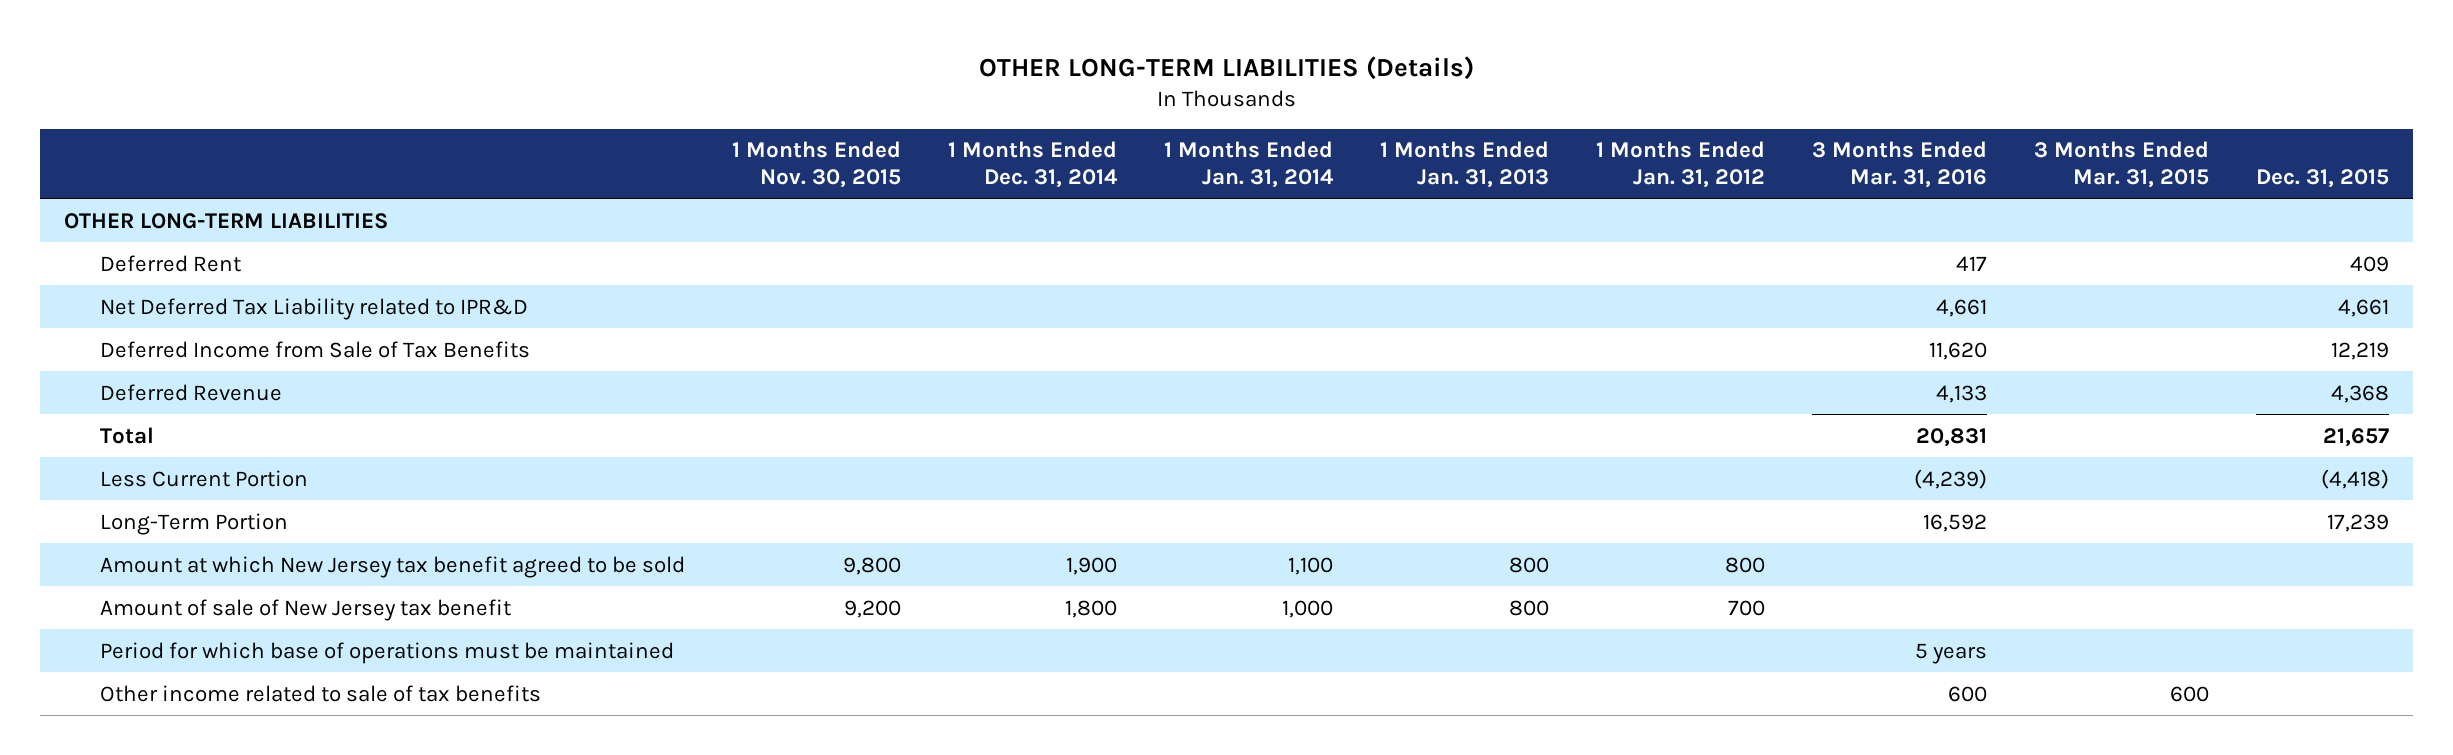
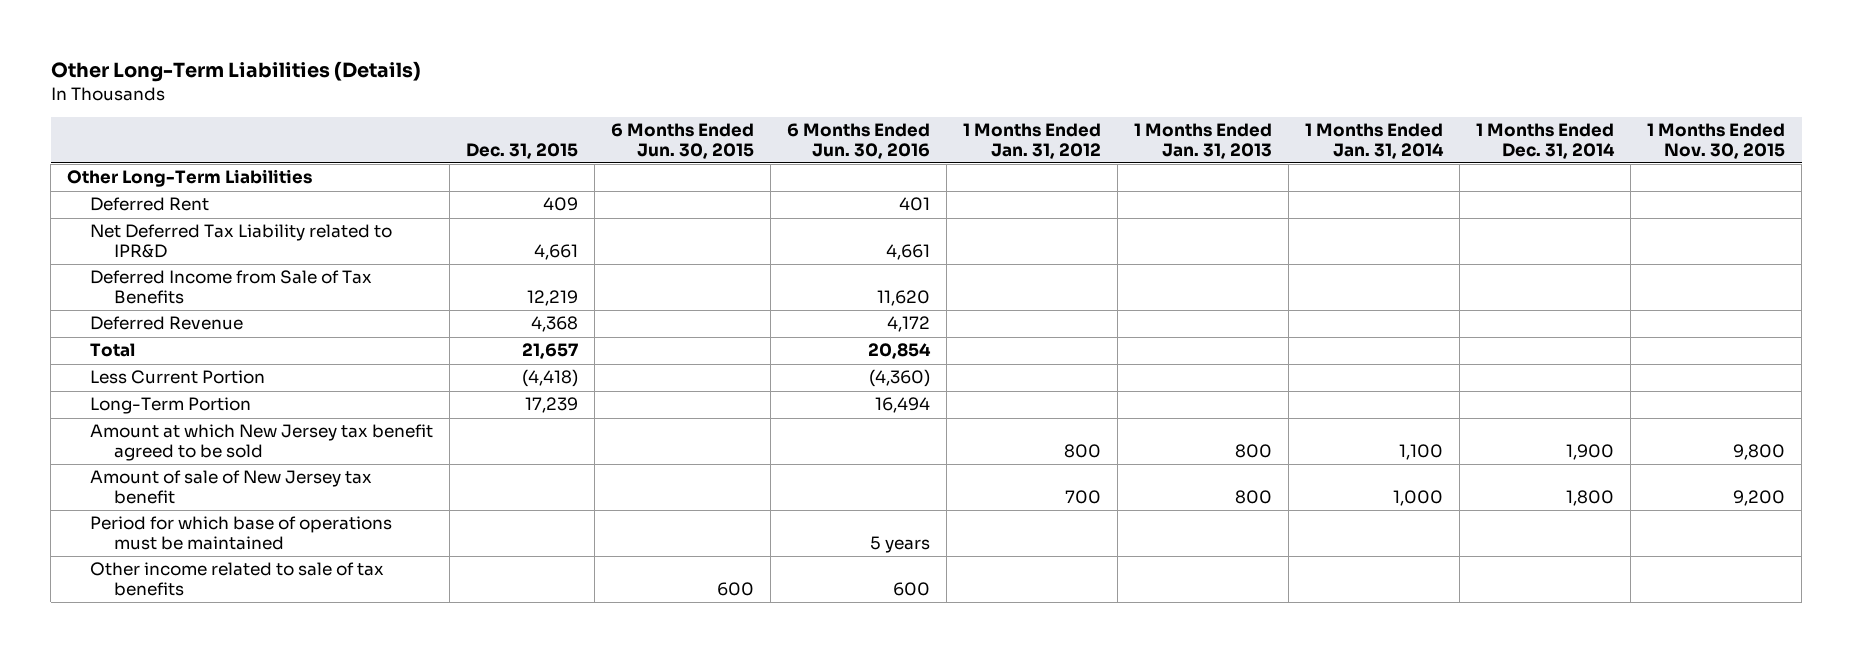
- OTHER LONG-TERM LIABILITIES (Details)
+ Other Long-Term Liabilities (Details)
- | 1 Months Ended Nov. 30, 2015 | 1 Months Ended Dec. 31, 2014 | 1 Months Ended Jan. 31, 2014 | 1 Months Ended Jan. 31, 2013 | 1 Months Ended Jan. 31, 2012 | 3 Months Ended Mar. 31, 2016 | 3 Months Ended Mar. 31, 2015 | Dec. 31, 2015
+ | Dec. 31, 2015 | 6 Months Ended Jun. 30, 2015 | 6 Months Ended Jun. 30, 2016 | 1 Months Ended Jan. 31, 2012 | 1 Months Ended Jan. 31, 2013 | 1 Months Ended Jan. 31, 2014 | 1 Months Ended Dec. 31, 2014 | 1 Months Ended Nov. 30, 2015
- OTHER LONG-TERM LIABILITIES
+ Other Long-Term Liabilities

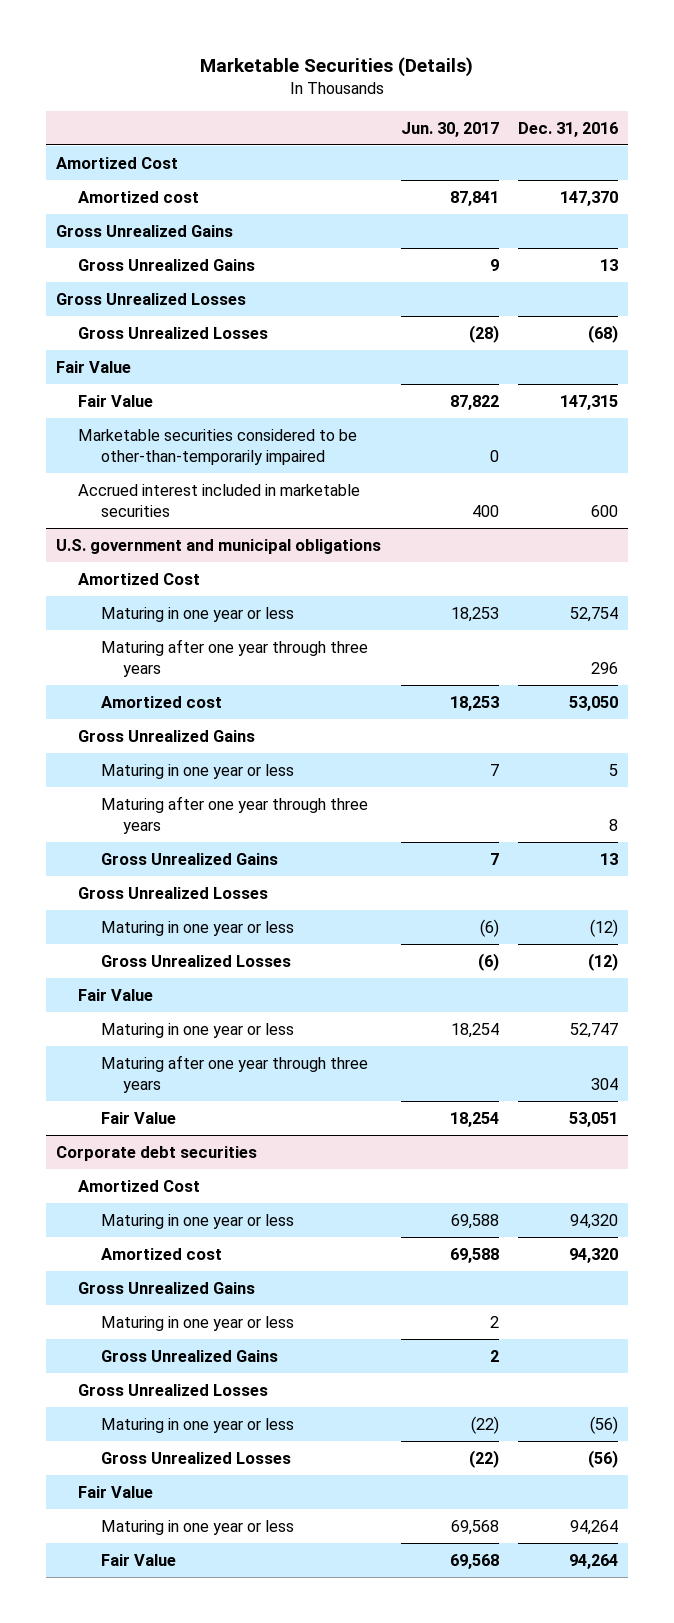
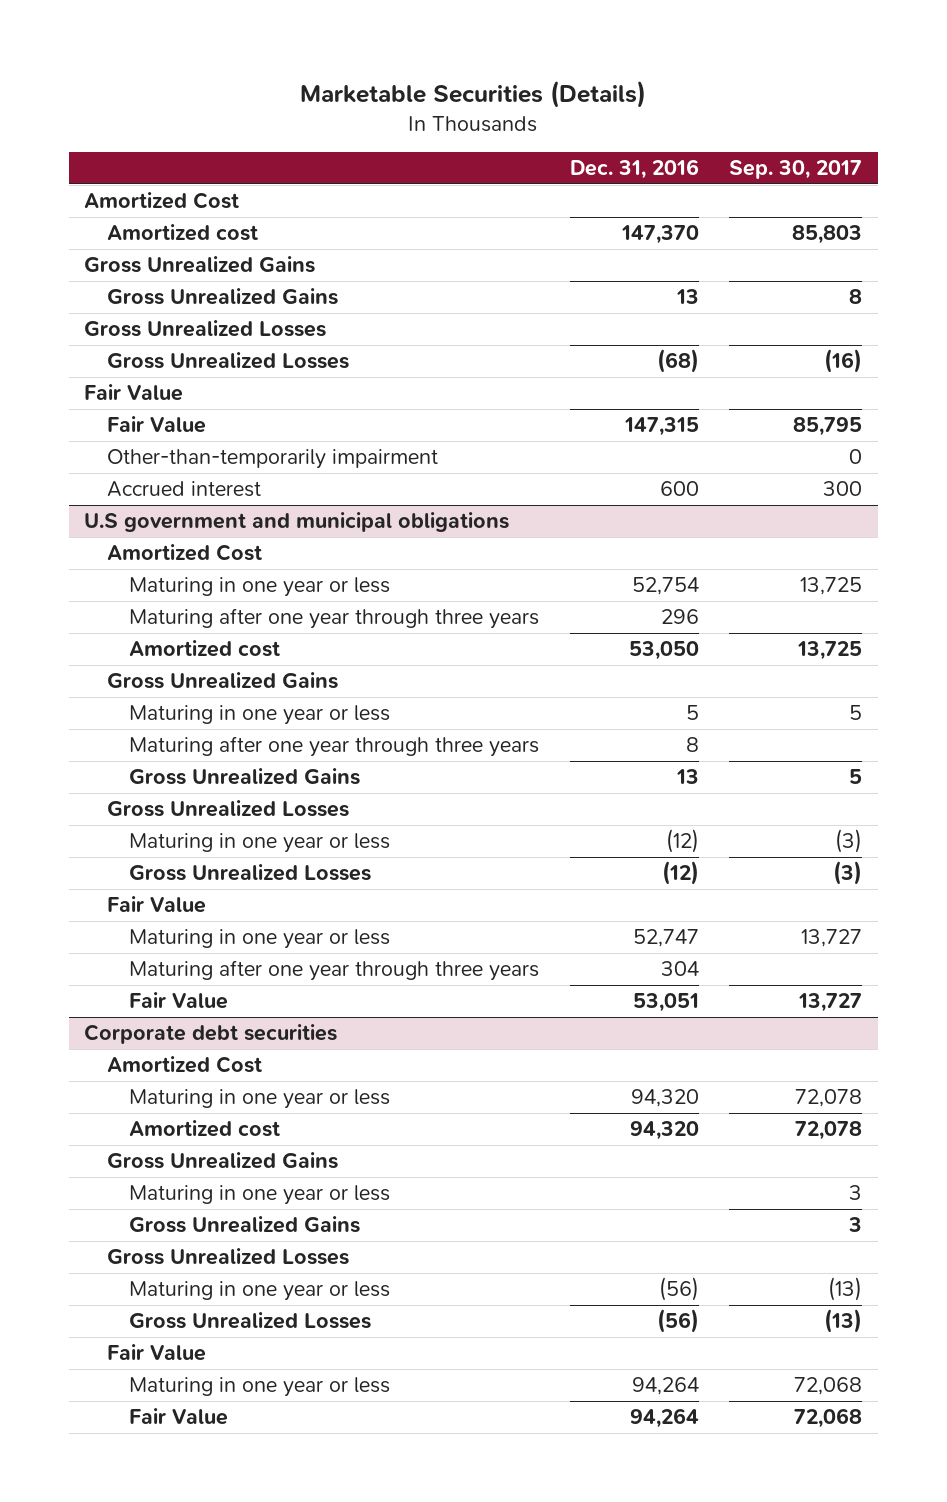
- | Jun. 30, 2017 | Dec. 31, 2016
+ | Dec. 31, 2016 | Sep. 30, 2017
- Marketable securities considered to be other-than-temporarily impaired | 0 |
- Accrued interest included in marketable securities | 400 | 600
- U.S. government and municipal obligations
+ Other-than-temporarily impairment | | 0
+ Accrued interest | 600 | 300
+ U.S government and municipal obligations

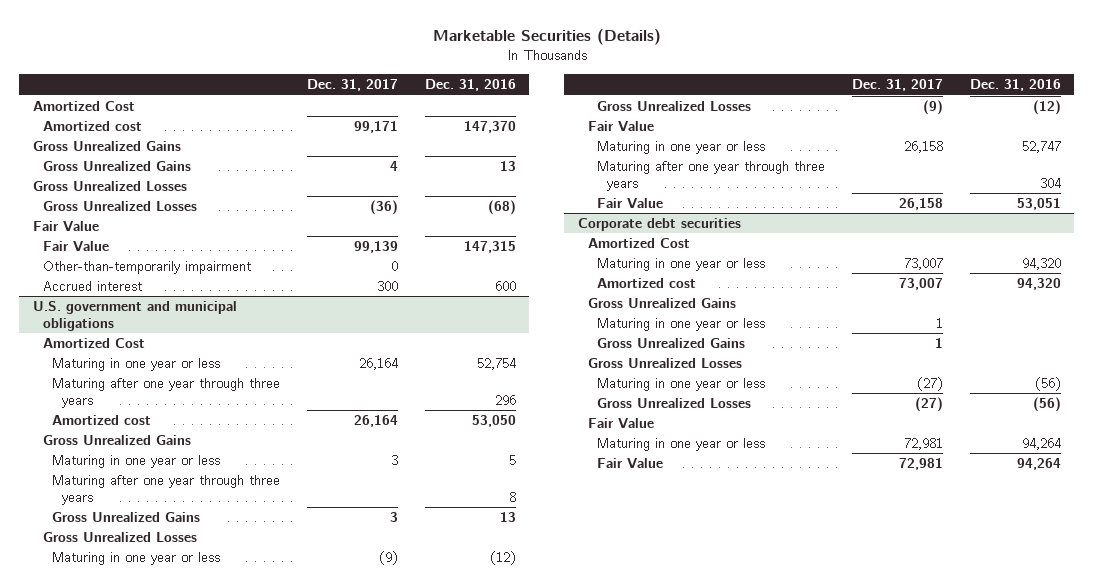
- | Dec. 31, 2016 | Sep. 30, 2017
+ | Dec. 31, 2017 | Dec. 31, 2016
- U.S government and municipal obligations
+ U.S. government and municipal obligations

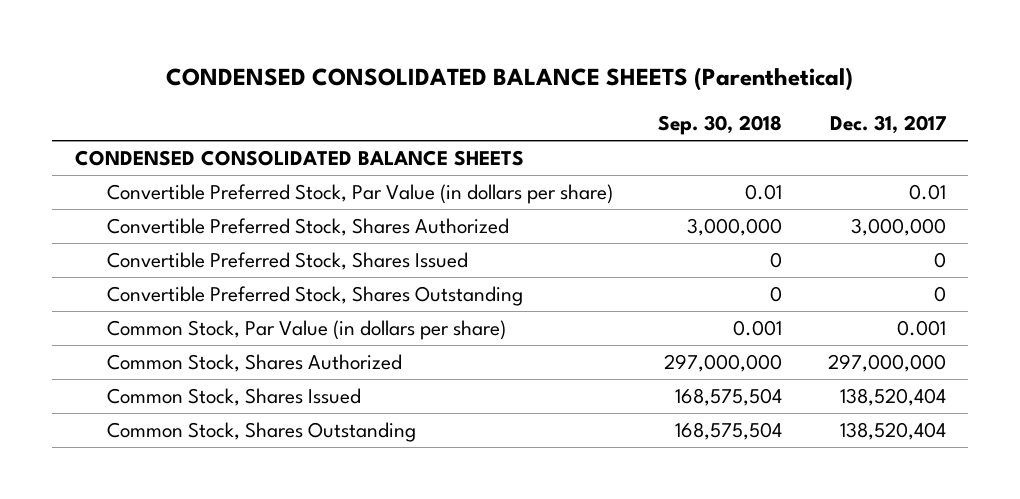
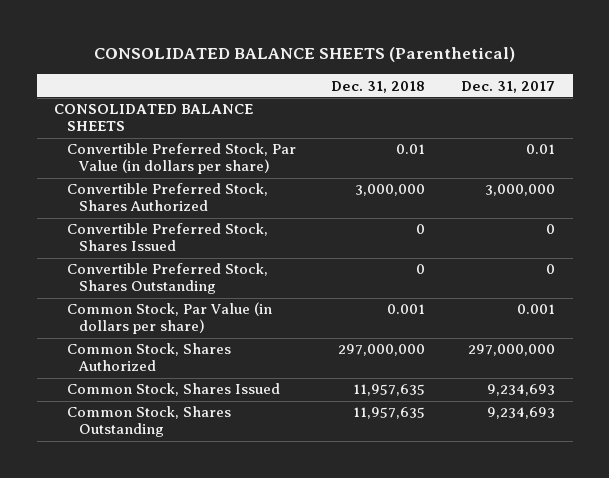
- CONDENSED CONSOLIDATED BALANCE SHEETS (Parenthetical)
+ CONSOLIDATED BALANCE SHEETS (Parenthetical)
- | Sep. 30, 2018 | Dec. 31, 2017
+ | Dec. 31, 2018 | Dec. 31, 2017
- CONDENSED CONSOLIDATED BALANCE SHEETS
+ CONSOLIDATED BALANCE SHEETS
- Common Stock, Shares Issued | 168,575,504 | 138,520,404
- Common Stock, Shares Outstanding | 168,575,504 | 138,520,404
+ Common Stock, Shares Issued | 11,957,635 | 9,234,693
+ Common Stock, Shares Outstanding | 11,957,635 | 9,234,693

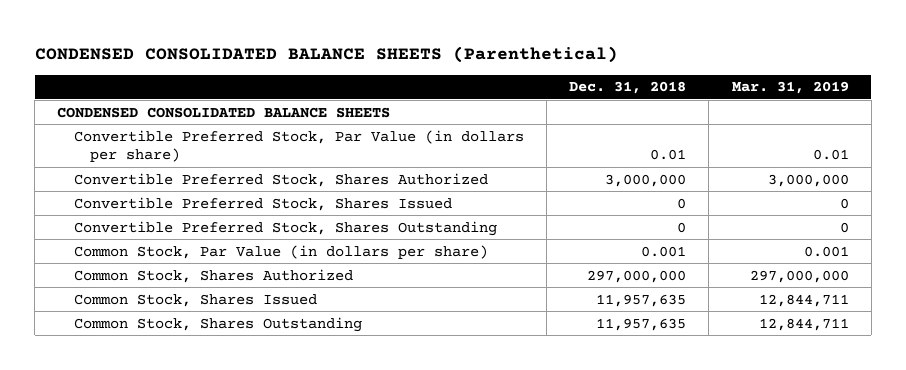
- CONSOLIDATED BALANCE SHEETS (Parenthetical)
+ CONDENSED CONSOLIDATED BALANCE SHEETS (Parenthetical)
- | Dec. 31, 2018 | Dec. 31, 2017
+ | Dec. 31, 2018 | Mar. 31, 2019
- CONSOLIDATED BALANCE SHEETS
+ CONDENSED CONSOLIDATED BALANCE SHEETS

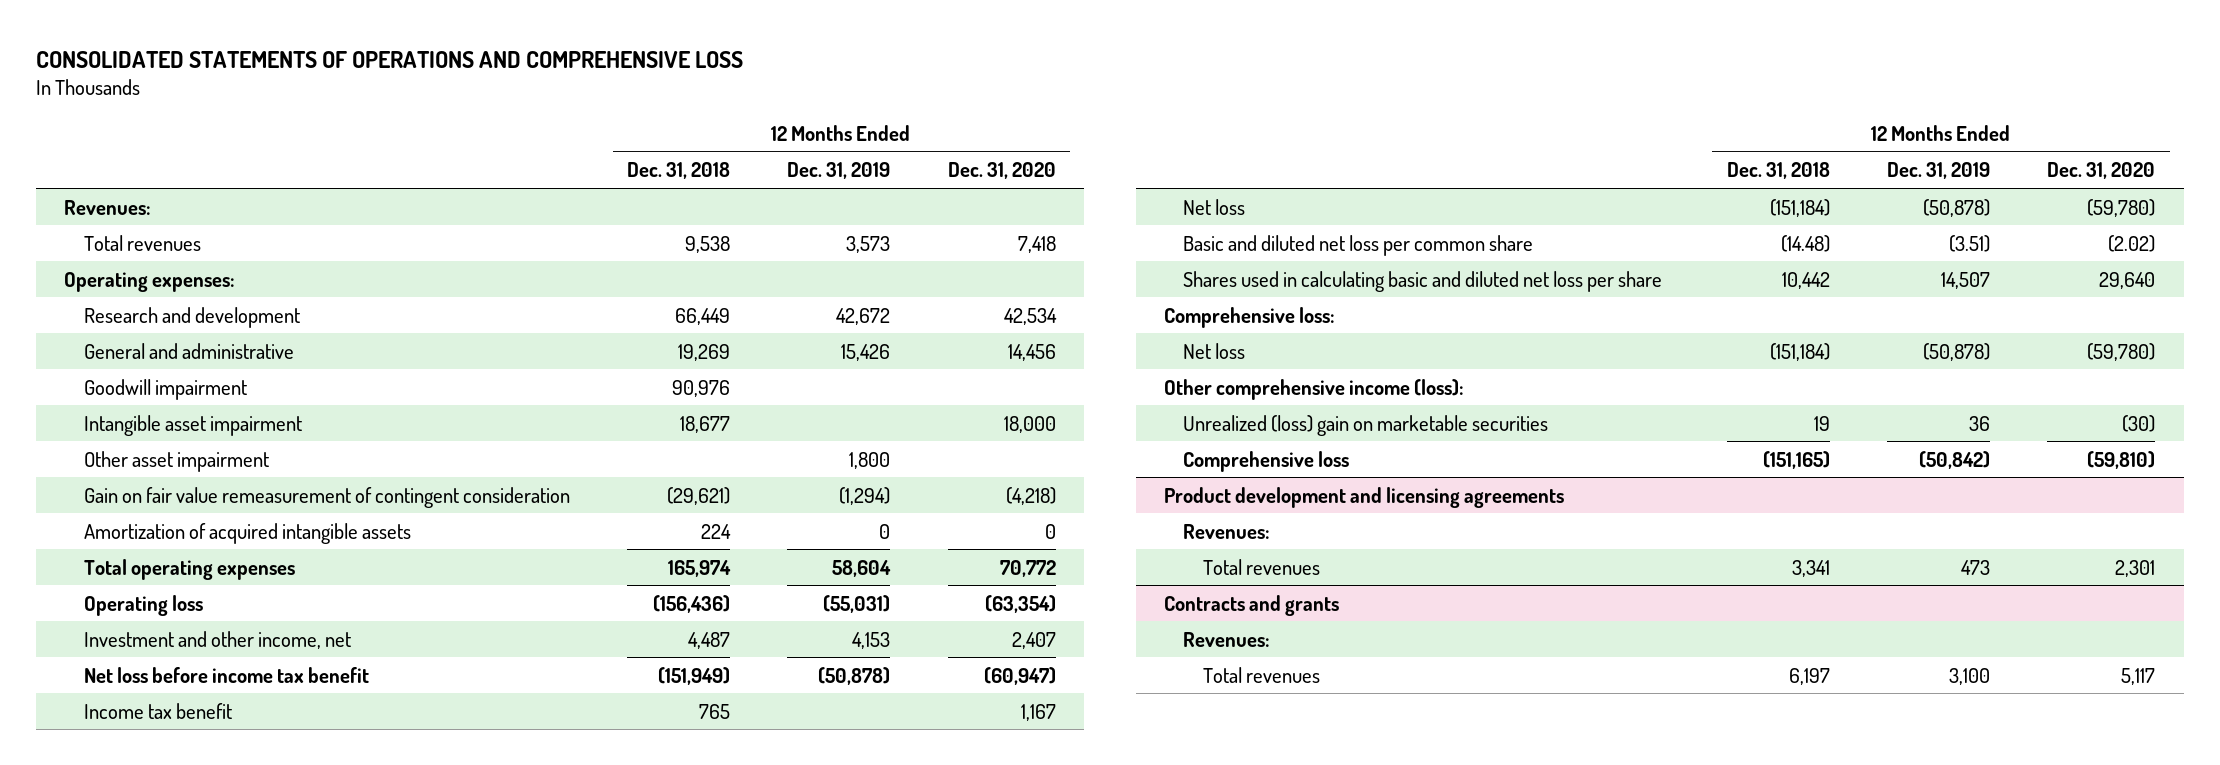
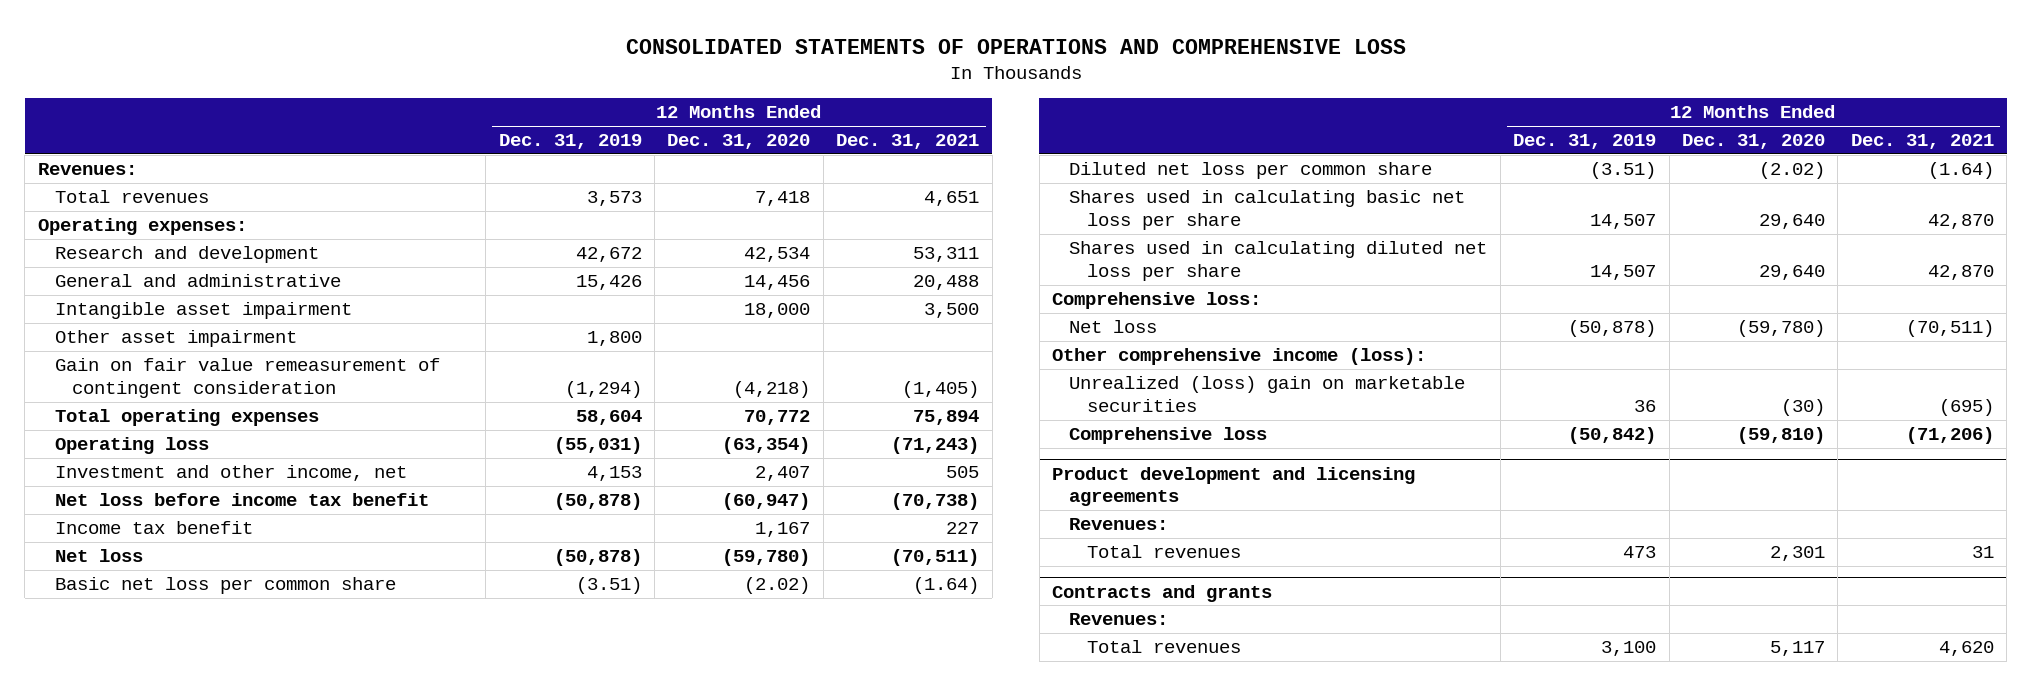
- | 12 Months Ended Dec. 31, 2018 | 12 Months Ended Dec. 31, 2019 | 12 Months Ended Dec. 31, 2020
+ | 12 Months Ended Dec. 31, 2019 | 12 Months Ended Dec. 31, 2020 | 12 Months Ended Dec. 31, 2021
- Goodwill impairment | 90,976 | |
- Amortization of acquired intangible assets | 224 | 0 | 0
- Basic and diluted net loss per common share | (14.48) | (3.51) | (2.02)
- Shares used in calculating basic and diluted net loss per share | 10,442 | 14,507 | 29,640
+ Basic net loss per common share | (3.51) | (2.02) | (1.64)
+ Diluted net loss per common share | (3.51) | (2.02) | (1.64)
+ Shares used in calculating basic net loss per share | 14,507 | 29,640 | 42,870
+ Shares used in calculating diluted net loss per share | 14,507 | 29,640 | 42,870

